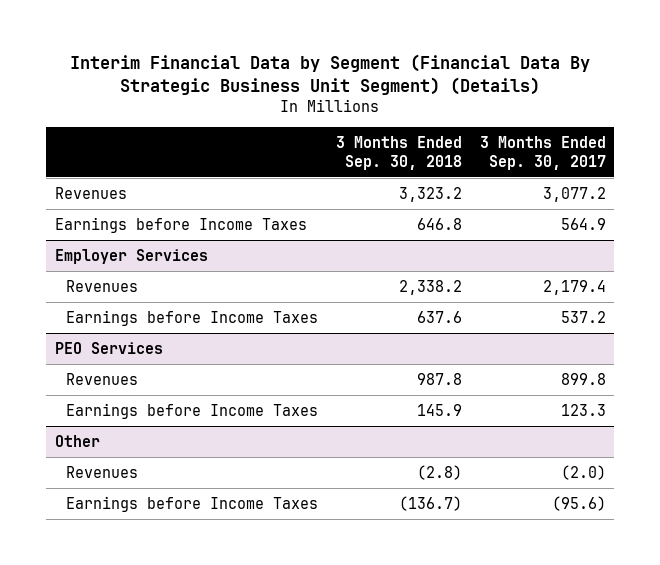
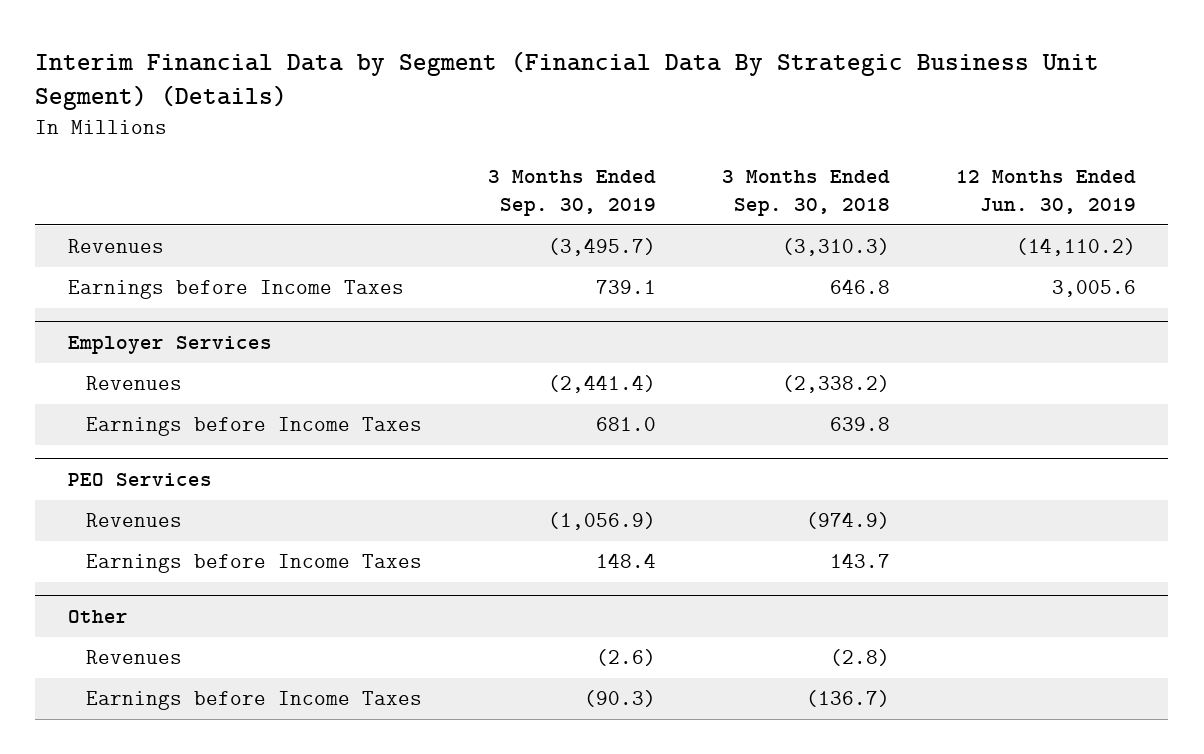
- | 3 Months Ended Sep. 30, 2018 | 3 Months Ended Sep. 30, 2017
+ | 3 Months Ended Sep. 30, 2019 | 3 Months Ended Sep. 30, 2018 | 12 Months Ended Jun. 30, 2019
- Revenues | 3,323.2 | 3,077.2
+ Revenues | (3,495.7) | (3,310.3) | (14,110.2)
@ Employer Services
- Revenues | 2,338.2 | 2,179.4
- Earnings before Income Taxes | 637.6 | 537.2
+ Revenues | (2,441.4) | (2,338.2) |
+ Earnings before Income Taxes | 681.0 | 639.8 |
@ PEO Services
- Revenues | 987.8 | 899.8
- Earnings before Income Taxes | 145.9 | 123.3
+ Revenues | (1,056.9) | (974.9) |
+ Earnings before Income Taxes | 148.4 | 143.7 |

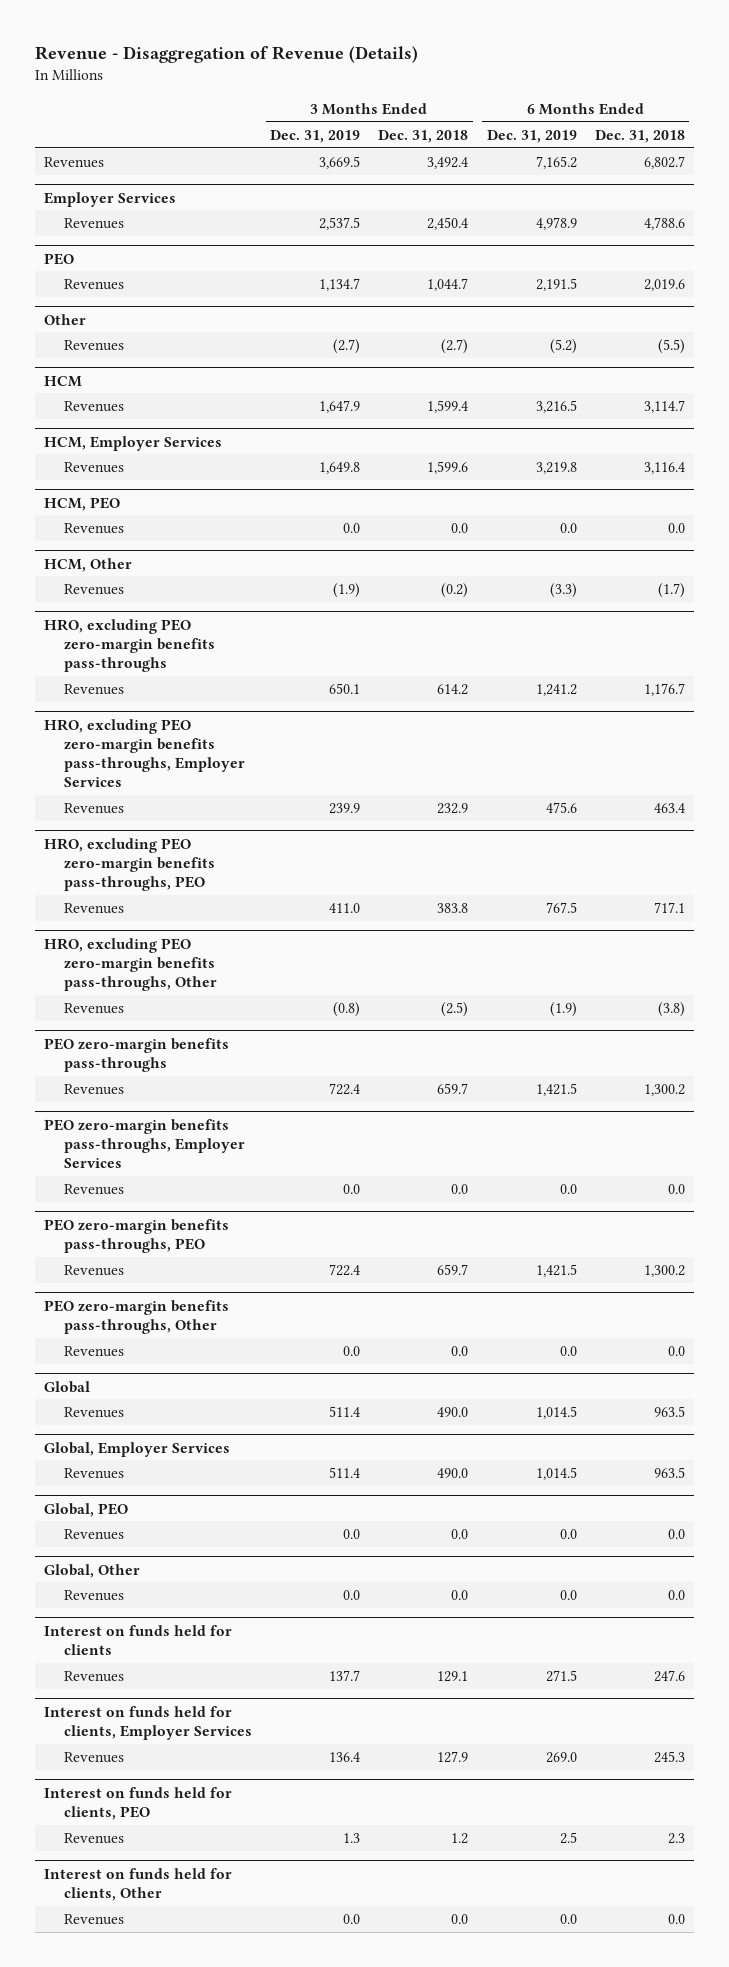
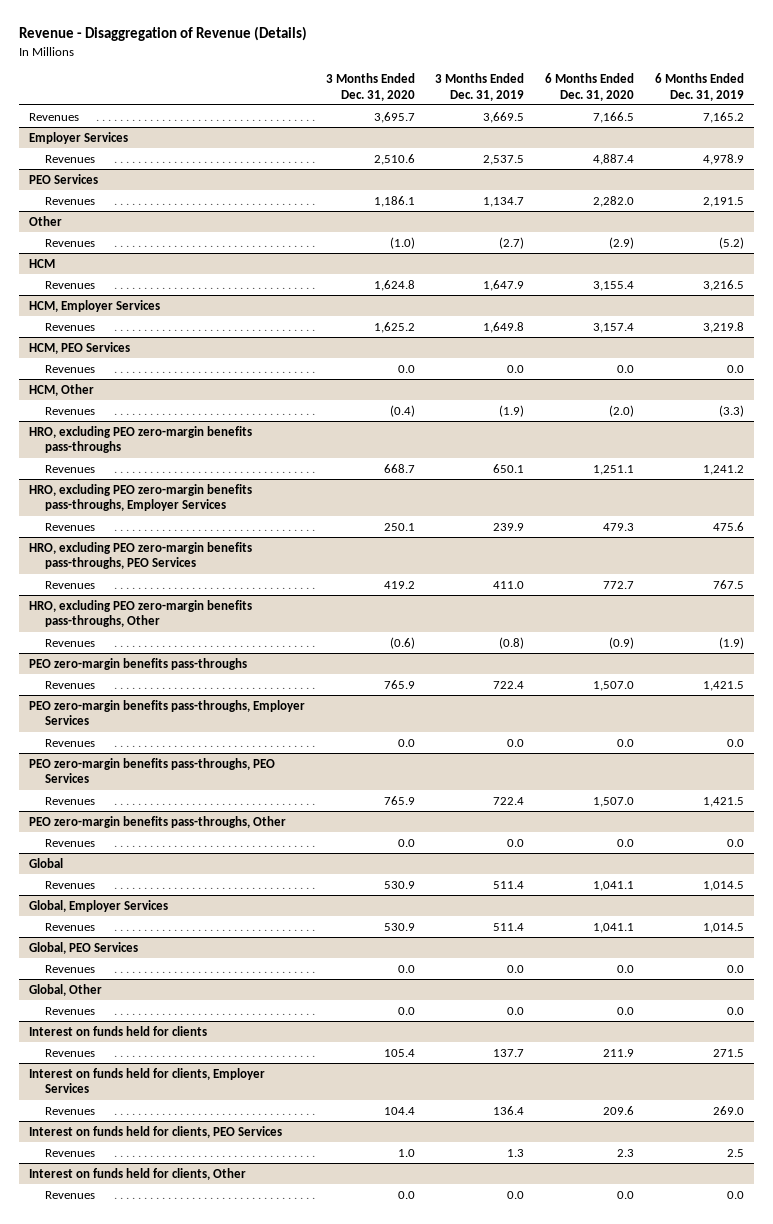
- | 3 Months Ended Dec. 31, 2019 | 3 Months Ended Dec. 31, 2018 | 6 Months Ended Dec. 31, 2019 | 6 Months Ended Dec. 31, 2018
+ | 3 Months Ended Dec. 31, 2020 | 3 Months Ended Dec. 31, 2019 | 6 Months Ended Dec. 31, 2020 | 6 Months Ended Dec. 31, 2019
- PEO
+ PEO Services
- HCM, PEO
+ HCM, PEO Services
- HRO, excluding PEO zero-margin benefits pass-throughs, PEO
+ HRO, excluding PEO zero-margin benefits pass-throughs, PEO Services
- PEO zero-margin benefits pass-throughs, PEO
+ PEO zero-margin benefits pass-throughs, PEO Services
- Global, PEO
+ Global, PEO Services
- Interest on funds held for clients, PEO
+ Interest on funds held for clients, PEO Services

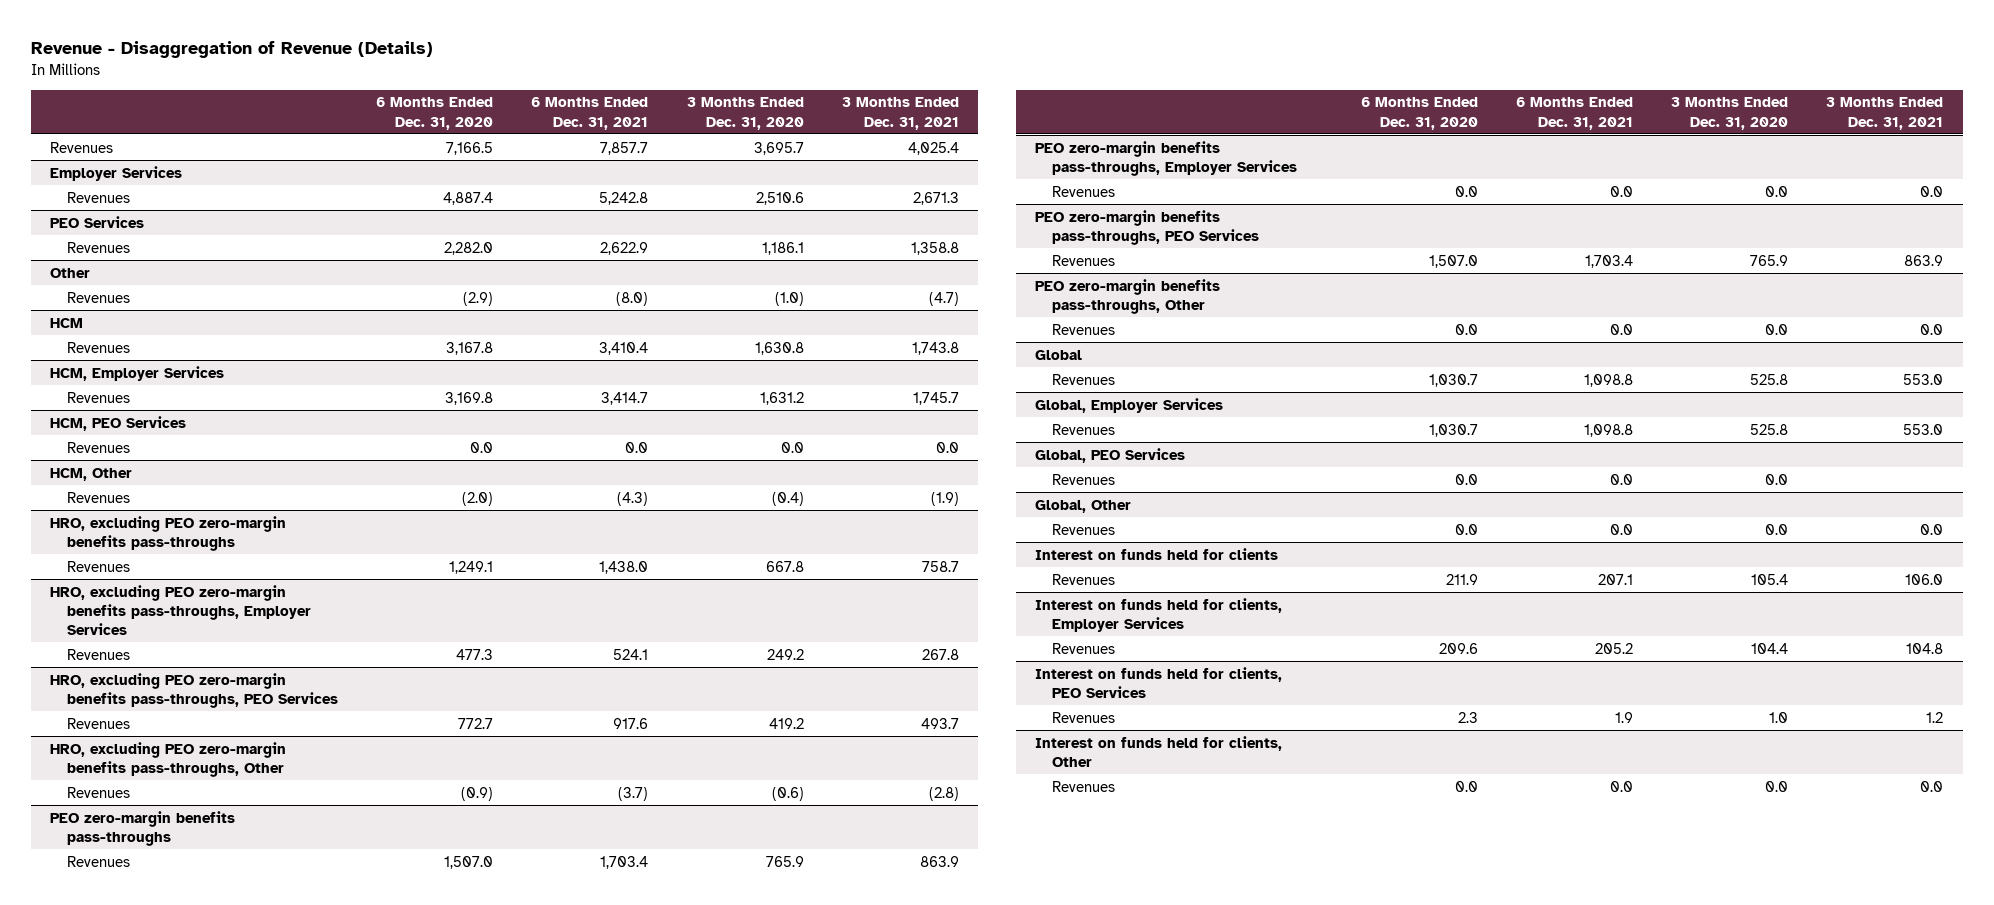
- | 3 Months Ended Dec. 31, 2020 | 3 Months Ended Dec. 31, 2019 | 6 Months Ended Dec. 31, 2020 | 6 Months Ended Dec. 31, 2019
+ | 6 Months Ended Dec. 31, 2020 | 6 Months Ended Dec. 31, 2021 | 3 Months Ended Dec. 31, 2020 | 3 Months Ended Dec. 31, 2021
@ HCM
- Revenues | 1,624.8 | 1,647.9 | 3,155.4 | 3,216.5
+ Revenues | 3,167.8 | 3,410.4 | 1,630.8 | 1,743.8
@ HCM, Employer Services
- Revenues | 1,625.2 | 1,649.8 | 3,157.4 | 3,219.8
+ Revenues | 3,169.8 | 3,414.7 | 1,631.2 | 1,745.7
@ HRO, excluding PEO zero-margin benefits pass-throughs
- Revenues | 668.7 | 650.1 | 1,251.1 | 1,241.2
+ Revenues | 1,249.1 | 1,438.0 | 667.8 | 758.7
@ HRO, excluding PEO zero-margin benefits pass-throughs, Employer Services
- Revenues | 250.1 | 239.9 | 479.3 | 475.6
+ Revenues | 477.3 | 524.1 | 249.2 | 267.8
@ Global
- Revenues | 530.9 | 511.4 | 1,041.1 | 1,014.5
+ Revenues | 1,030.7 | 1,098.8 | 525.8 | 553.0
@ Global, Employer Services
- Revenues | 530.9 | 511.4 | 1,041.1 | 1,014.5
+ Revenues | 1,030.7 | 1,098.8 | 525.8 | 553.0

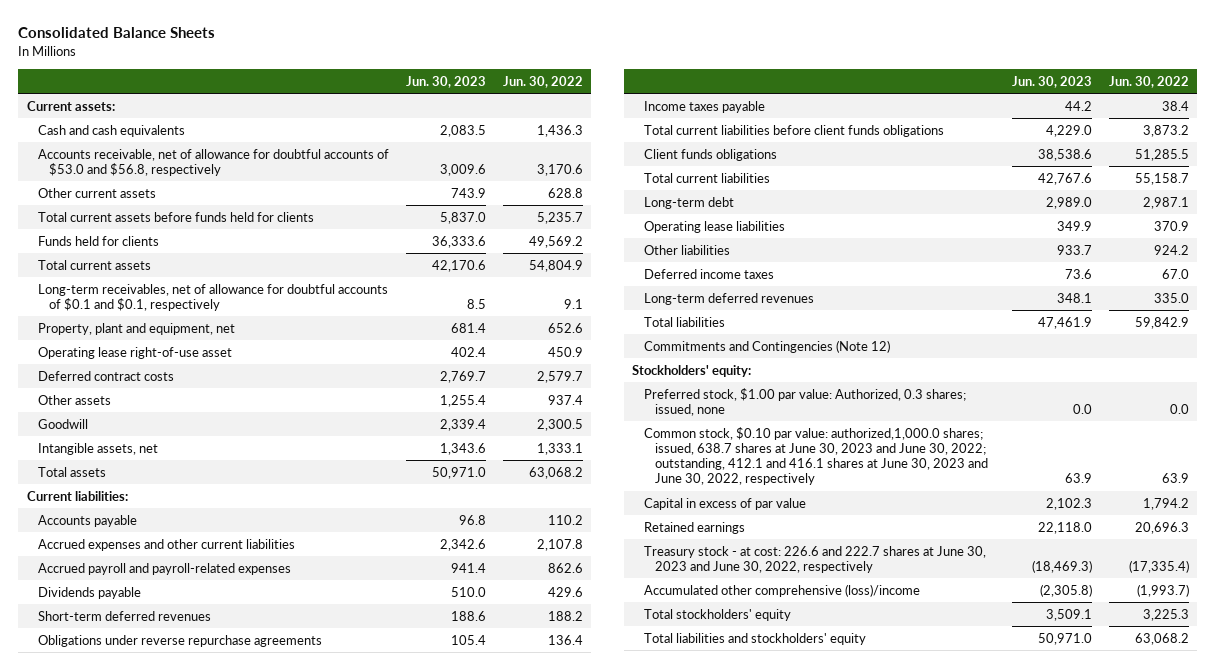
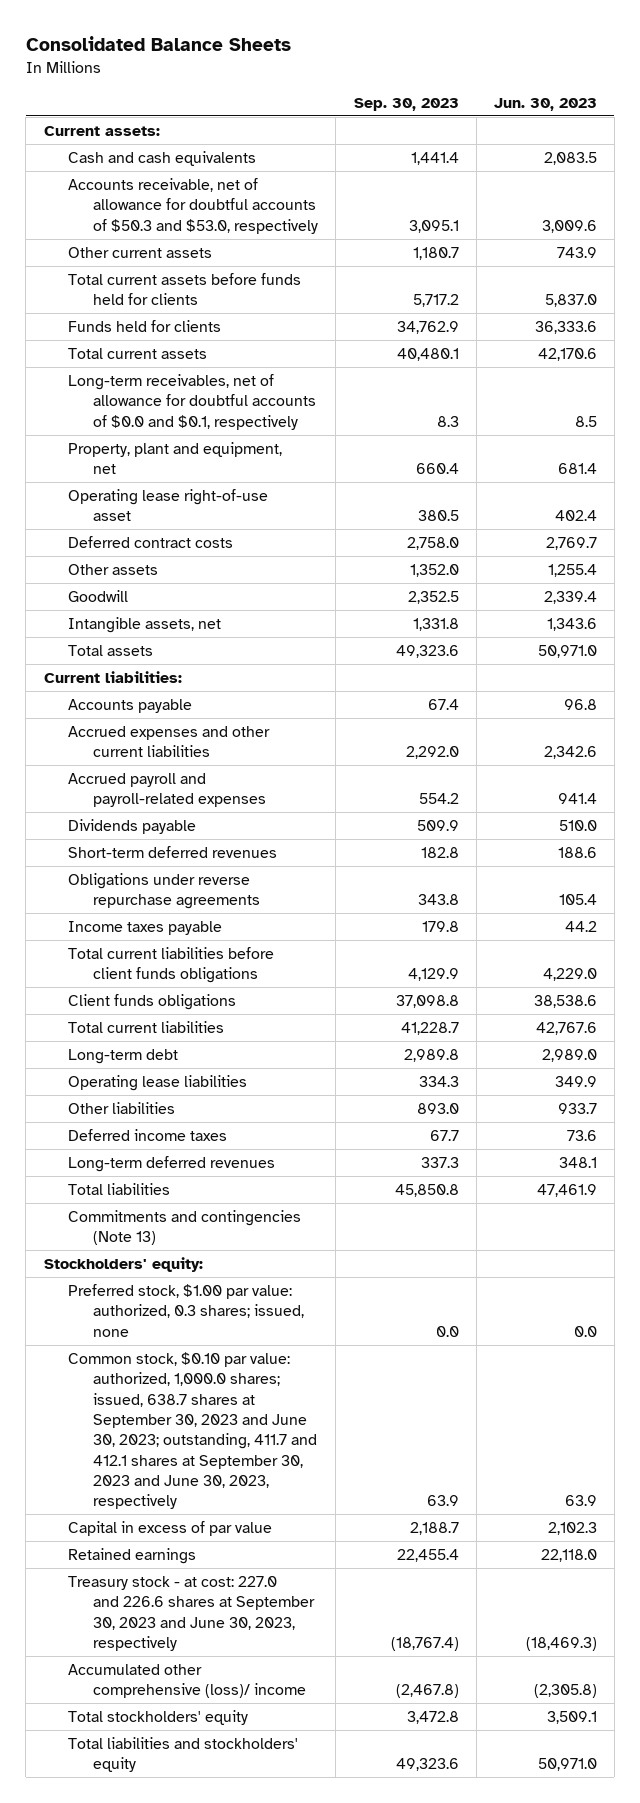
- | Jun. 30, 2023 | Jun. 30, 2022
+ | Sep. 30, 2023 | Jun. 30, 2023
- Accounts receivable, net of allowance for doubtful accounts of $53.0 and $56.8, respectively | 3,009.6 | 3,170.6
+ Accounts receivable, net of allowance for doubtful accounts of $50.3 and $53.0, respectively | 3,095.1 | 3,009.6
- Long-term receivables, net of allowance for doubtful accounts of $0.1 and $0.1, respectively | 8.5 | 9.1
+ Long-term receivables, net of allowance for doubtful accounts of $0.0 and $0.1, respectively | 8.3 | 8.5
- Commitments and Contingencies (Note 12)
+ Commitments and contingencies (Note 13)
- Preferred stock, $1.00 par value: Authorized, 0.3 shares; issued, none | 0.0 | 0.0
- Common stock, $0.10 par value: authorized,1,000.0 shares; issued, 638.7 shares at June 30, 2023 and June 30, 2022; outstanding, 412.1 and 416.1 shares at June 30, 2023 and June 30, 2022, respectively | 63.9 | 63.9
+ Preferred stock, $1.00 par value: authorized, 0.3 shares; issued, none | 0.0 | 0.0
+ Common stock, $0.10 par value: authorized, 1,000.0 shares; issued, 638.7 shares at September 30, 2023 and June 30, 2023; outstanding, 411.7 and 412.1 shares at September 30, 2023 and June 30, 2023, respectively | 63.9 | 63.9
- Treasury stock - at cost: 226.6 and 222.7 shares at June 30, 2023 and June 30, 2022, respectively | (18,469.3) | (17,335.4)
- Accumulated other comprehensive (loss)/income | (2,305.8) | (1,993.7)
+ Treasury stock - at cost: 227.0 and 226.6 shares at September 30, 2023 and June 30, 2023, respectively | (18,767.4) | (18,469.3)
+ Accumulated other comprehensive (loss)/ income | (2,467.8) | (2,305.8)

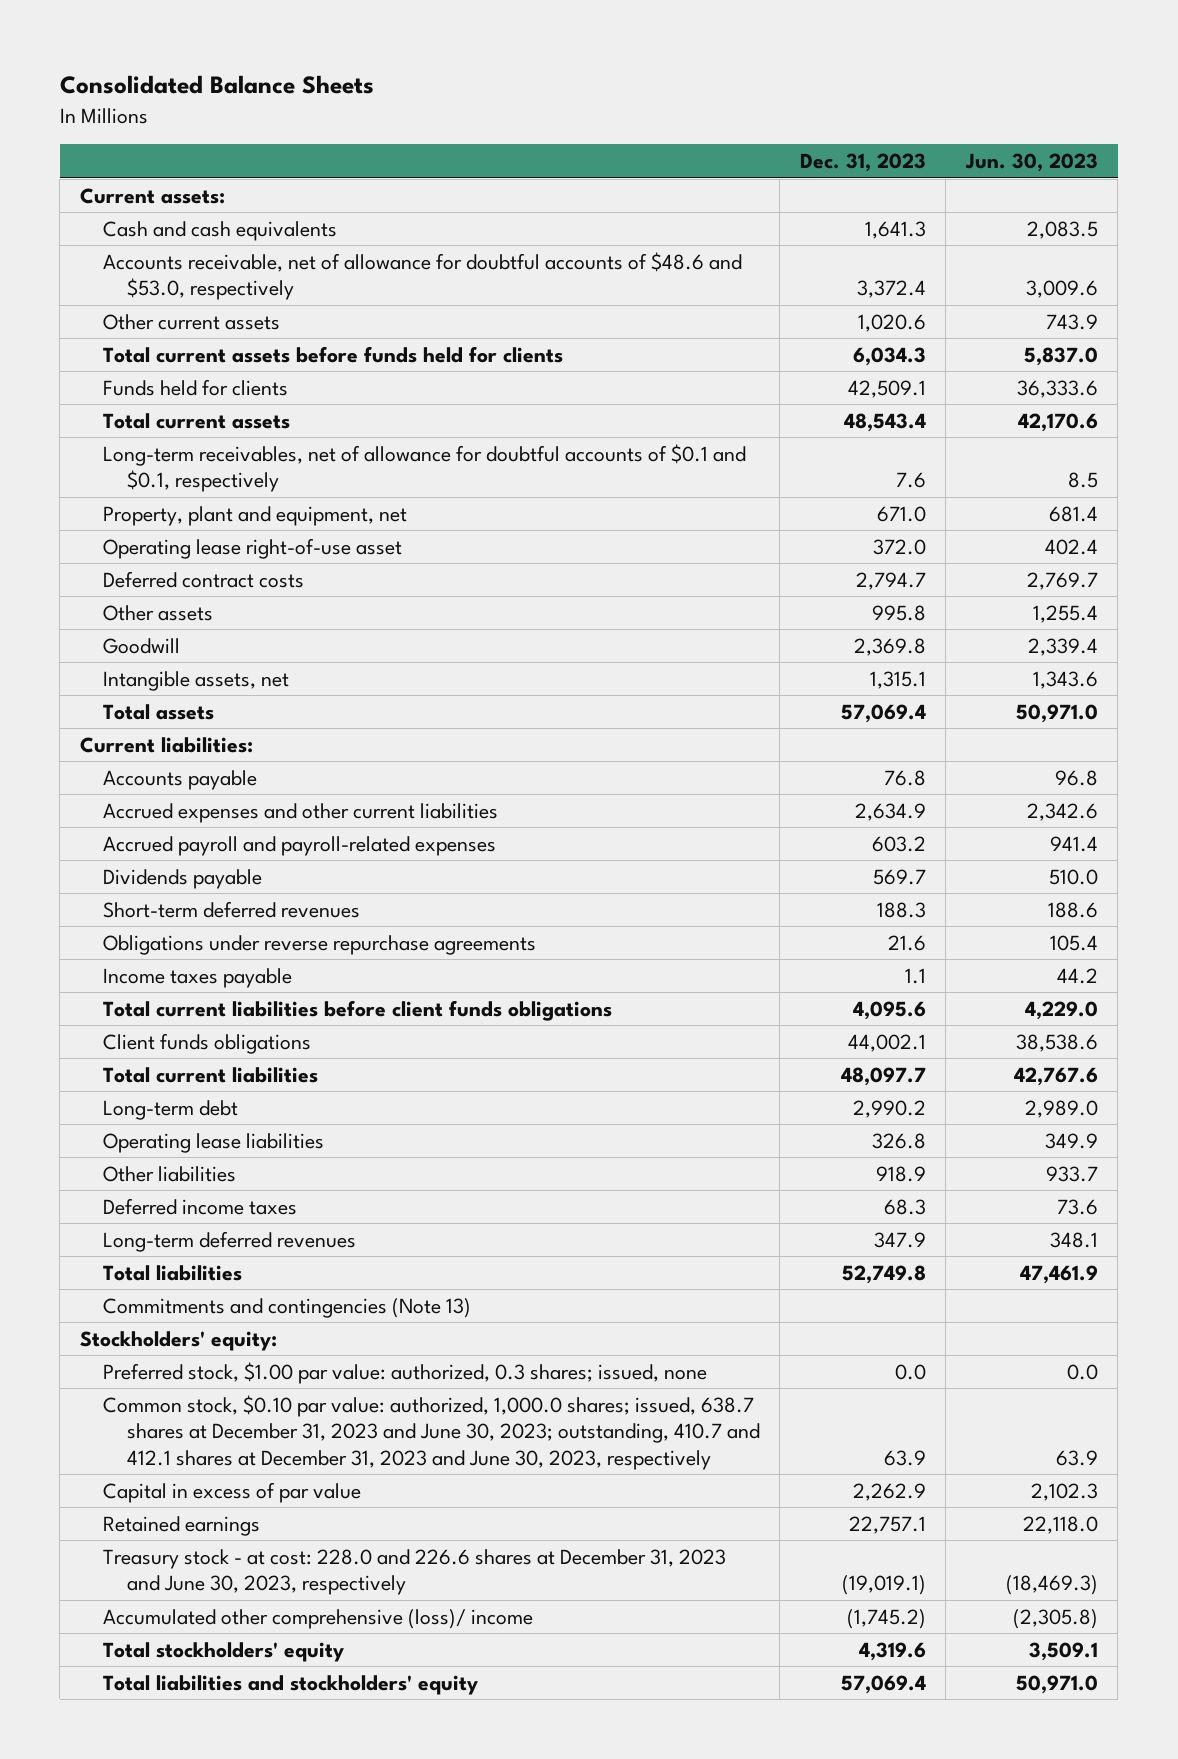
- | Sep. 30, 2023 | Jun. 30, 2023
+ | Dec. 31, 2023 | Jun. 30, 2023
- Accounts receivable, net of allowance for doubtful accounts of $50.3 and $53.0, respectively | 3,095.1 | 3,009.6
+ Accounts receivable, net of allowance for doubtful accounts of $48.6 and $53.0, respectively | 3,372.4 | 3,009.6
- Long-term receivables, net of allowance for doubtful accounts of $0.0 and $0.1, respectively | 8.3 | 8.5
+ Long-term receivables, net of allowance for doubtful accounts of $0.1 and $0.1, respectively | 7.6 | 8.5
- Common stock, $0.10 par value: authorized, 1,000.0 shares; issued, 638.7 shares at September 30, 2023 and June 30, 2023; outstanding, 411.7 and 412.1 shares at September 30, 2023 and June 30, 2023, respectively | 63.9 | 63.9
+ Common stock, $0.10 par value: authorized, 1,000.0 shares; issued, 638.7 shares at December 31, 2023 and June 30, 2023; outstanding, 410.7 and 412.1 shares at December 31, 2023 and June 30, 2023, respectively | 63.9 | 63.9
- Treasury stock - at cost: 227.0 and 226.6 shares at September 30, 2023 and June 30, 2023, respectively | (18,767.4) | (18,469.3)
+ Treasury stock - at cost: 228.0 and 226.6 shares at December 31, 2023 and June 30, 2023, respectively | (19,019.1) | (18,469.3)

